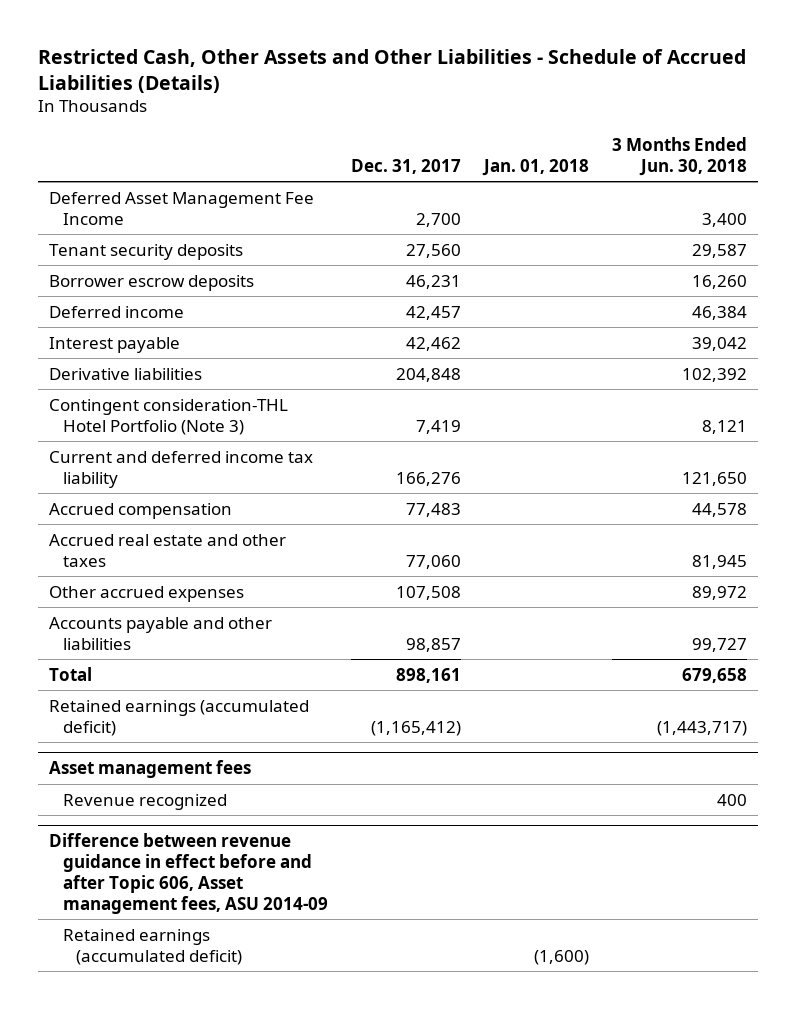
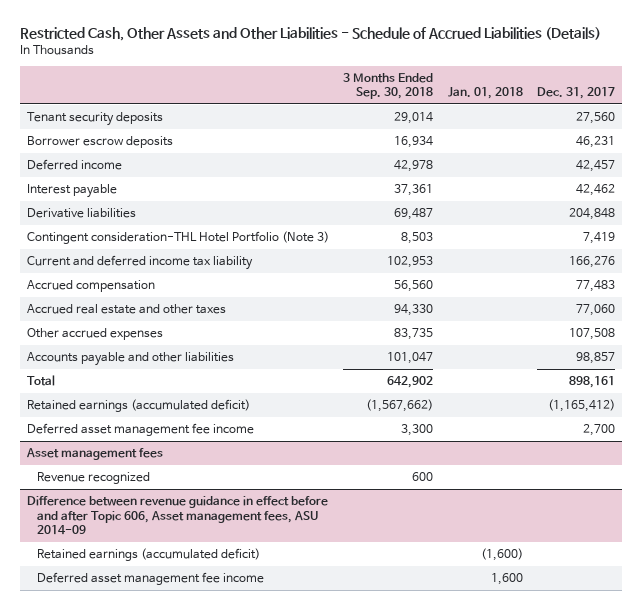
- | Dec. 31, 2017 | Jan. 01, 2018 | 3 Months Ended Jun. 30, 2018
+ | 3 Months Ended Sep. 30, 2018 | Jan. 01, 2018 | Dec. 31, 2017
- Deferred Asset Management Fee Income | 2,700 | | 3,400
+ Deferred asset management fee income | 3,300 | | 2,700
@ Difference between revenue guidance in effect before and after Topic 606, Asset management fees, ASU 2014-09
+ Deferred asset management fee income | | 1,600 |

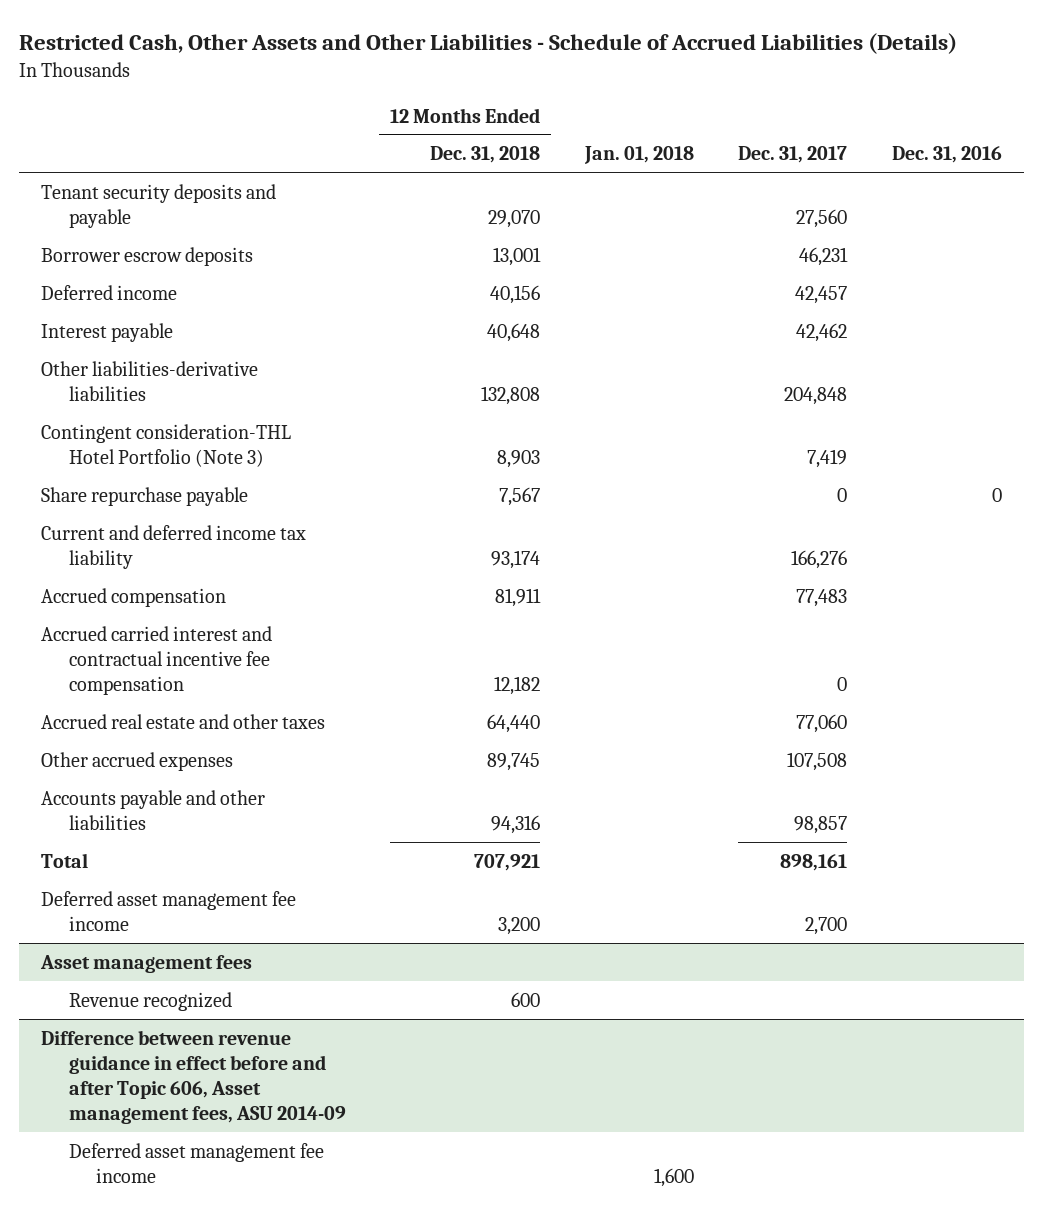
- | 3 Months Ended Sep. 30, 2018 | Jan. 01, 2018 | Dec. 31, 2017
+ | 12 Months Ended Dec. 31, 2018 | Jan. 01, 2018 | Dec. 31, 2017 | Dec. 31, 2016
- Tenant security deposits | 29,014 | | 27,560
+ Tenant security deposits and payable | 29,070 | | 27,560 |
- Derivative liabilities | 69,487 | | 204,848
+ Other liabilities-derivative liabilities | 132,808 | | 204,848 |
+ Share repurchase payable | 7,567 | | 0 | 0
+ Accrued carried interest and contractual incentive fee compensation | 12,182 | | 0 |
- Retained earnings (accumulated deficit) | (1,567,662) | | (1,165,412)
@ Difference between revenue guidance in effect before and after Topic 606, Asset management fees, ASU 2014-09
- Retained earnings (accumulated deficit) | | (1,600) |

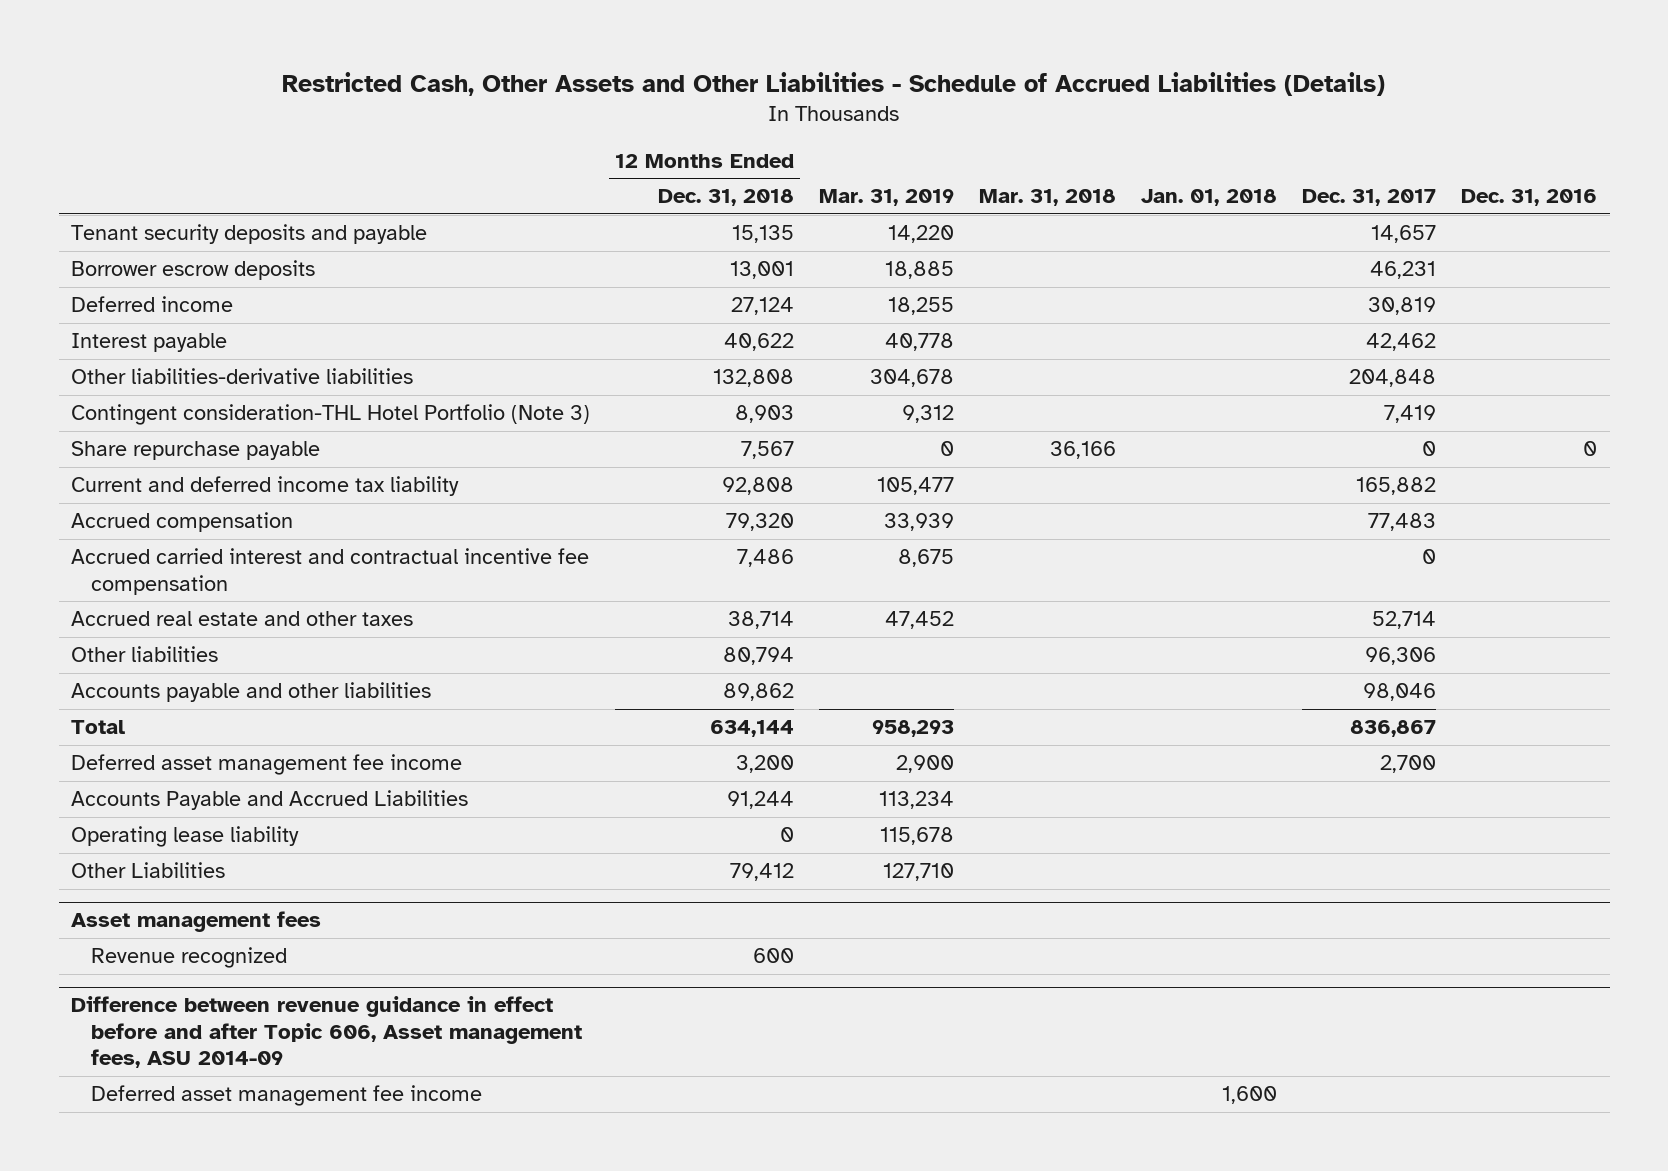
- | 12 Months Ended Dec. 31, 2018 | Jan. 01, 2018 | Dec. 31, 2017 | Dec. 31, 2016
+ | 12 Months Ended Dec. 31, 2018 | Mar. 31, 2019 | Mar. 31, 2018 | Jan. 01, 2018 | Dec. 31, 2017 | Dec. 31, 2016
- Tenant security deposits and payable | 29,070 | | 27,560 |
+ Tenant security deposits and payable | 15,135 | 14,220 | | | 14,657 |
- Deferred income | 40,156 | | 42,457 |
- Interest payable | 40,648 | | 42,462 |
+ Deferred income | 27,124 | 18,255 | | | 30,819 |
+ Interest payable | 40,622 | 40,778 | | | 42,462 |
- Current and deferred income tax liability | 93,174 | | 166,276 |
- Accrued compensation | 81,911 | | 77,483 |
- Accrued carried interest and contractual incentive fee compensation | 12,182 | | 0 |
- Accrued real estate and other taxes | 64,440 | | 77,060 |
- Other accrued expenses | 89,745 | | 107,508 |
- Accounts payable and other liabilities | 94,316 | | 98,857 |
- Total | 707,921 | | 898,161 |
+ Current and deferred income tax liability | 92,808 | 105,477 | | | 165,882 |
+ Accrued compensation | 79,320 | 33,939 | | | 77,483 |
+ Accrued carried interest and contractual incentive fee compensation | 7,486 | 8,675 | | | 0 |
+ Accrued real estate and other taxes | 38,714 | 47,452 | | | 52,714 |
+ Other liabilities | 80,794 | | | | 96,306 |
+ Accounts payable and other liabilities | 89,862 | | | | 98,046 |
+ Total | 634,144 | 958,293 | | | 836,867 |
+ Accounts Payable and Accrued Liabilities | 91,244 | 113,234 | | | |
+ Operating lease liability | 0 | 115,678 | | | |
+ Other Liabilities | 79,412 | 127,710 | | | |

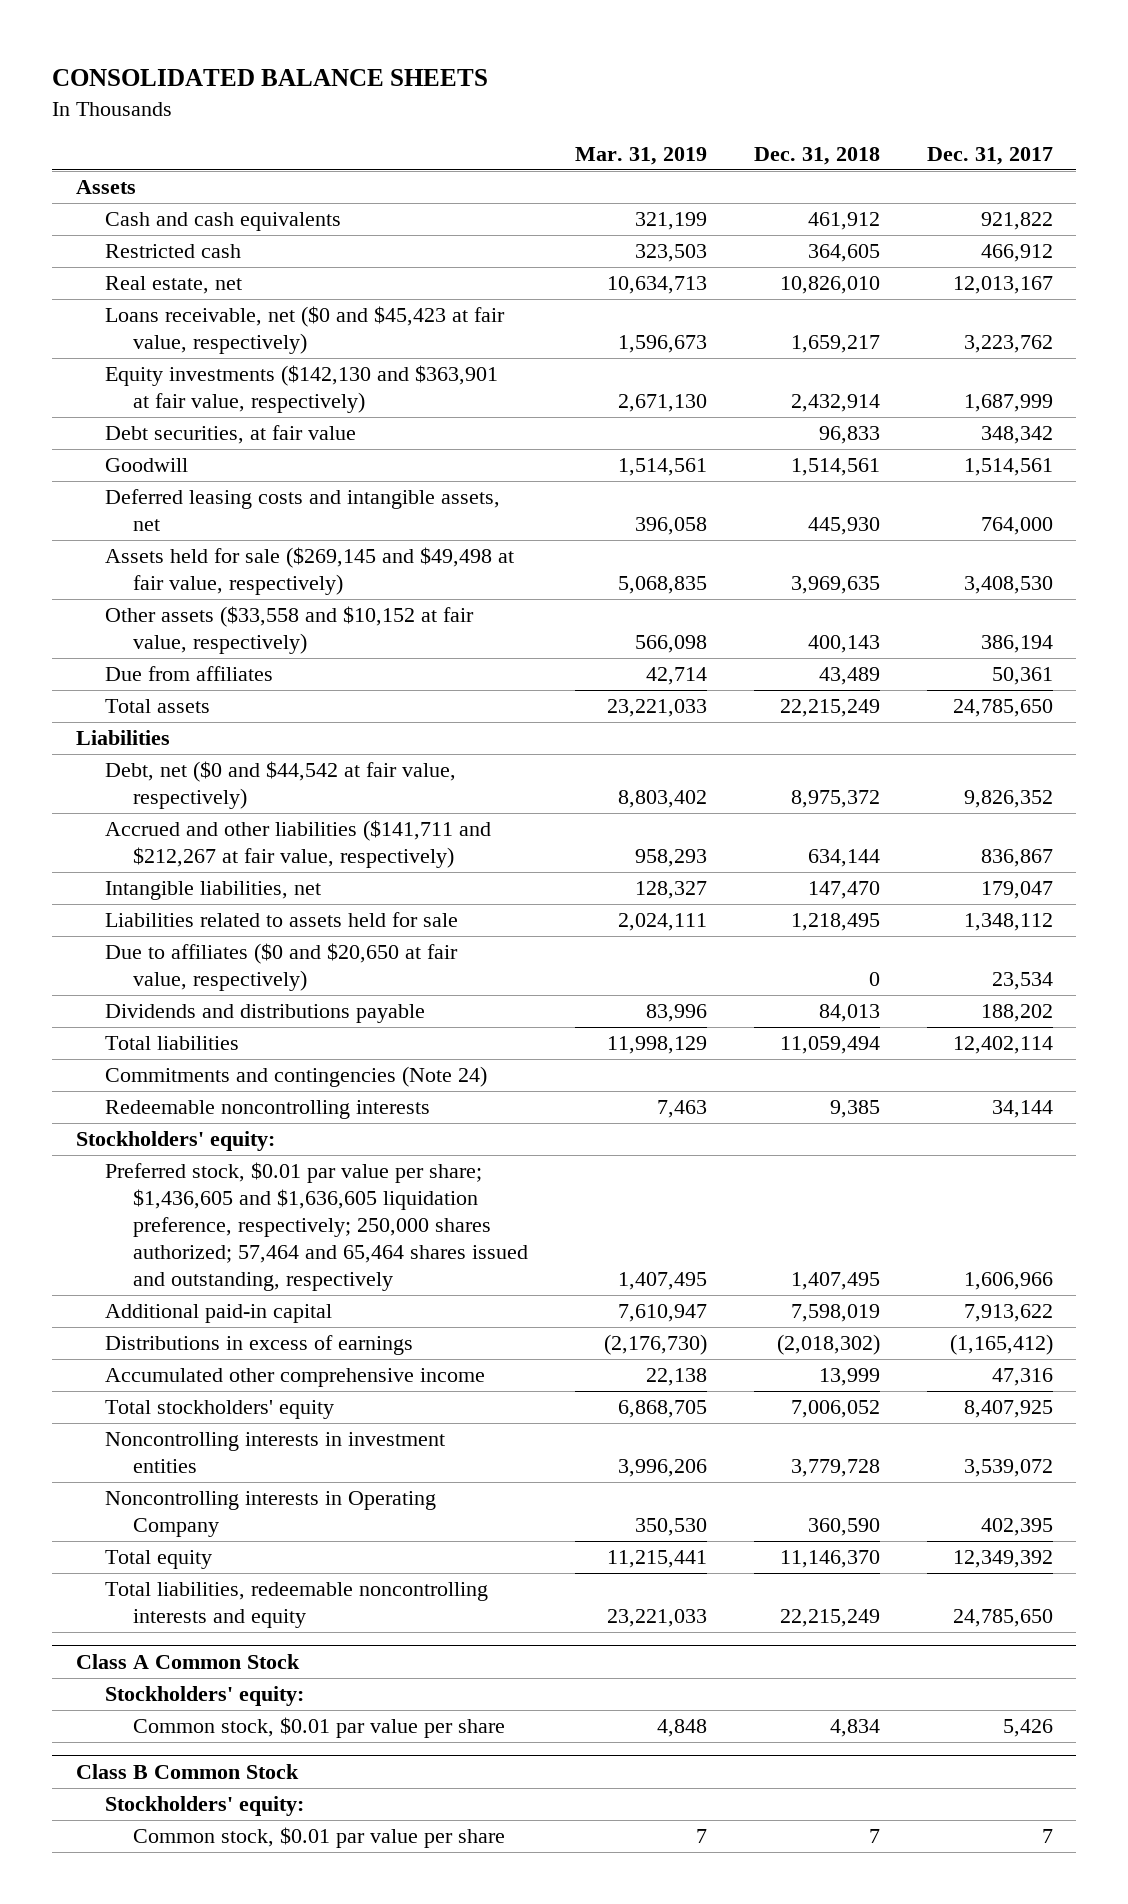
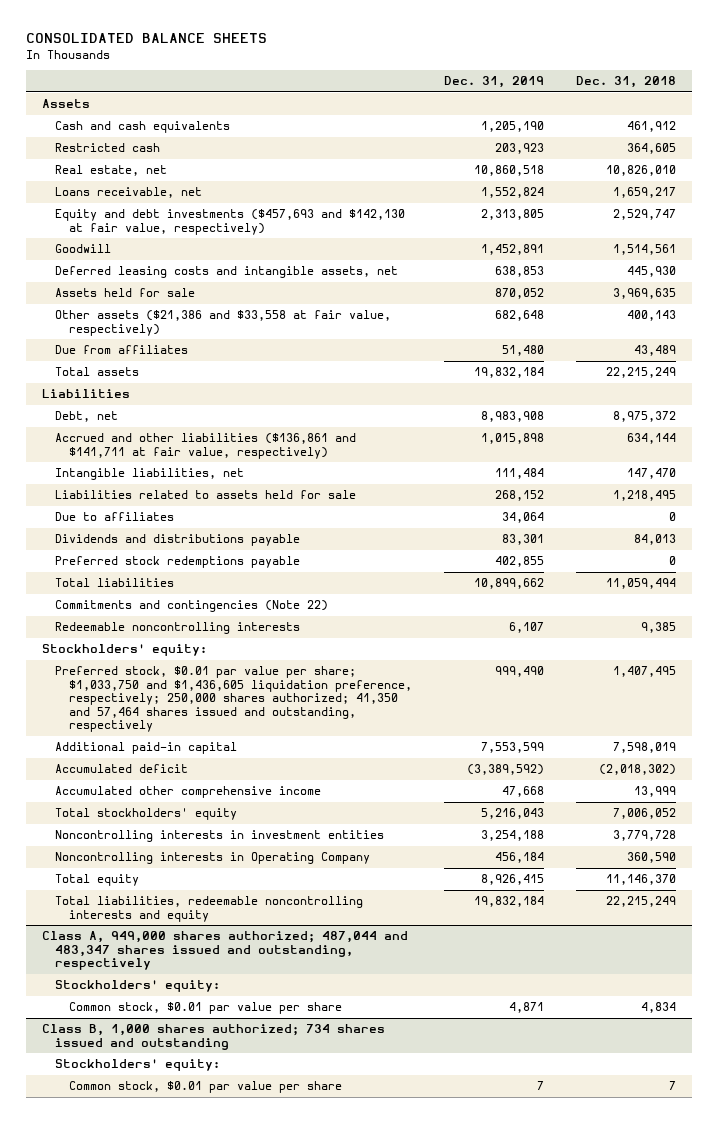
- | Mar. 31, 2019 | Dec. 31, 2018 | Dec. 31, 2017
+ | Dec. 31, 2019 | Dec. 31, 2018
- Loans receivable, net ($0 and $45,423 at fair value, respectively) | 1,596,673 | 1,659,217 | 3,223,762
- Equity investments ($142,130 and $363,901 at fair value, respectively) | 2,671,130 | 2,432,914 | 1,687,999
- Debt securities, at fair value | | 96,833 | 348,342
+ Loans receivable, net | 1,552,824 | 1,659,217
+ Equity and debt investments ($457,693 and $142,130 at fair value, respectively) | 2,313,805 | 2,529,747
- Assets held for sale ($269,145 and $49,498 at fair value, respectively) | 5,068,835 | 3,969,635 | 3,408,530
- Other assets ($33,558 and $10,152 at fair value, respectively) | 566,098 | 400,143 | 386,194
+ Assets held for sale | 870,052 | 3,969,635
+ Other assets ($21,386 and $33,558 at fair value, respectively) | 682,648 | 400,143
- Debt, net ($0 and $44,542 at fair value, respectively) | 8,803,402 | 8,975,372 | 9,826,352
- Accrued and other liabilities ($141,711 and $212,267 at fair value, respectively) | 958,293 | 634,144 | 836,867
+ Debt, net | 8,983,908 | 8,975,372
+ Accrued and other liabilities ($136,861 and $141,711 at fair value, respectively) | 1,015,898 | 634,144
- Due to affiliates ($0 and $20,650 at fair value, respectively) | | 0 | 23,534
+ Due to affiliates | 34,064 | 0
+ Preferred stock redemptions payable | 402,855 | 0
- Commitments and contingencies (Note 24)
+ Commitments and contingencies (Note 22)
- Preferred stock, $0.01 par value per share; $1,436,605 and $1,636,605 liquidation preference, respectively; 250,000 shares authorized; 57,464 and 65,464 shares issued and outstanding, respectively | 1,407,495 | 1,407,495 | 1,606,966
+ Preferred stock, $0.01 par value per share; $1,033,750 and $1,436,605 liquidation preference, respectively; 250,000 shares authorized; 41,350 and 57,464 shares issued and outstanding, respectively | 999,490 | 1,407,495
- Distributions in excess of earnings | (2,176,730) | (2,018,302) | (1,165,412)
+ Accumulated deficit | (3,389,592) | (2,018,302)
- Class A Common Stock
+ Class A, 949,000 shares authorized; 487,044 and 483,347 shares issued and outstanding, respectively
- Class B Common Stock
+ Class B, 1,000 shares authorized; 734 shares issued and outstanding

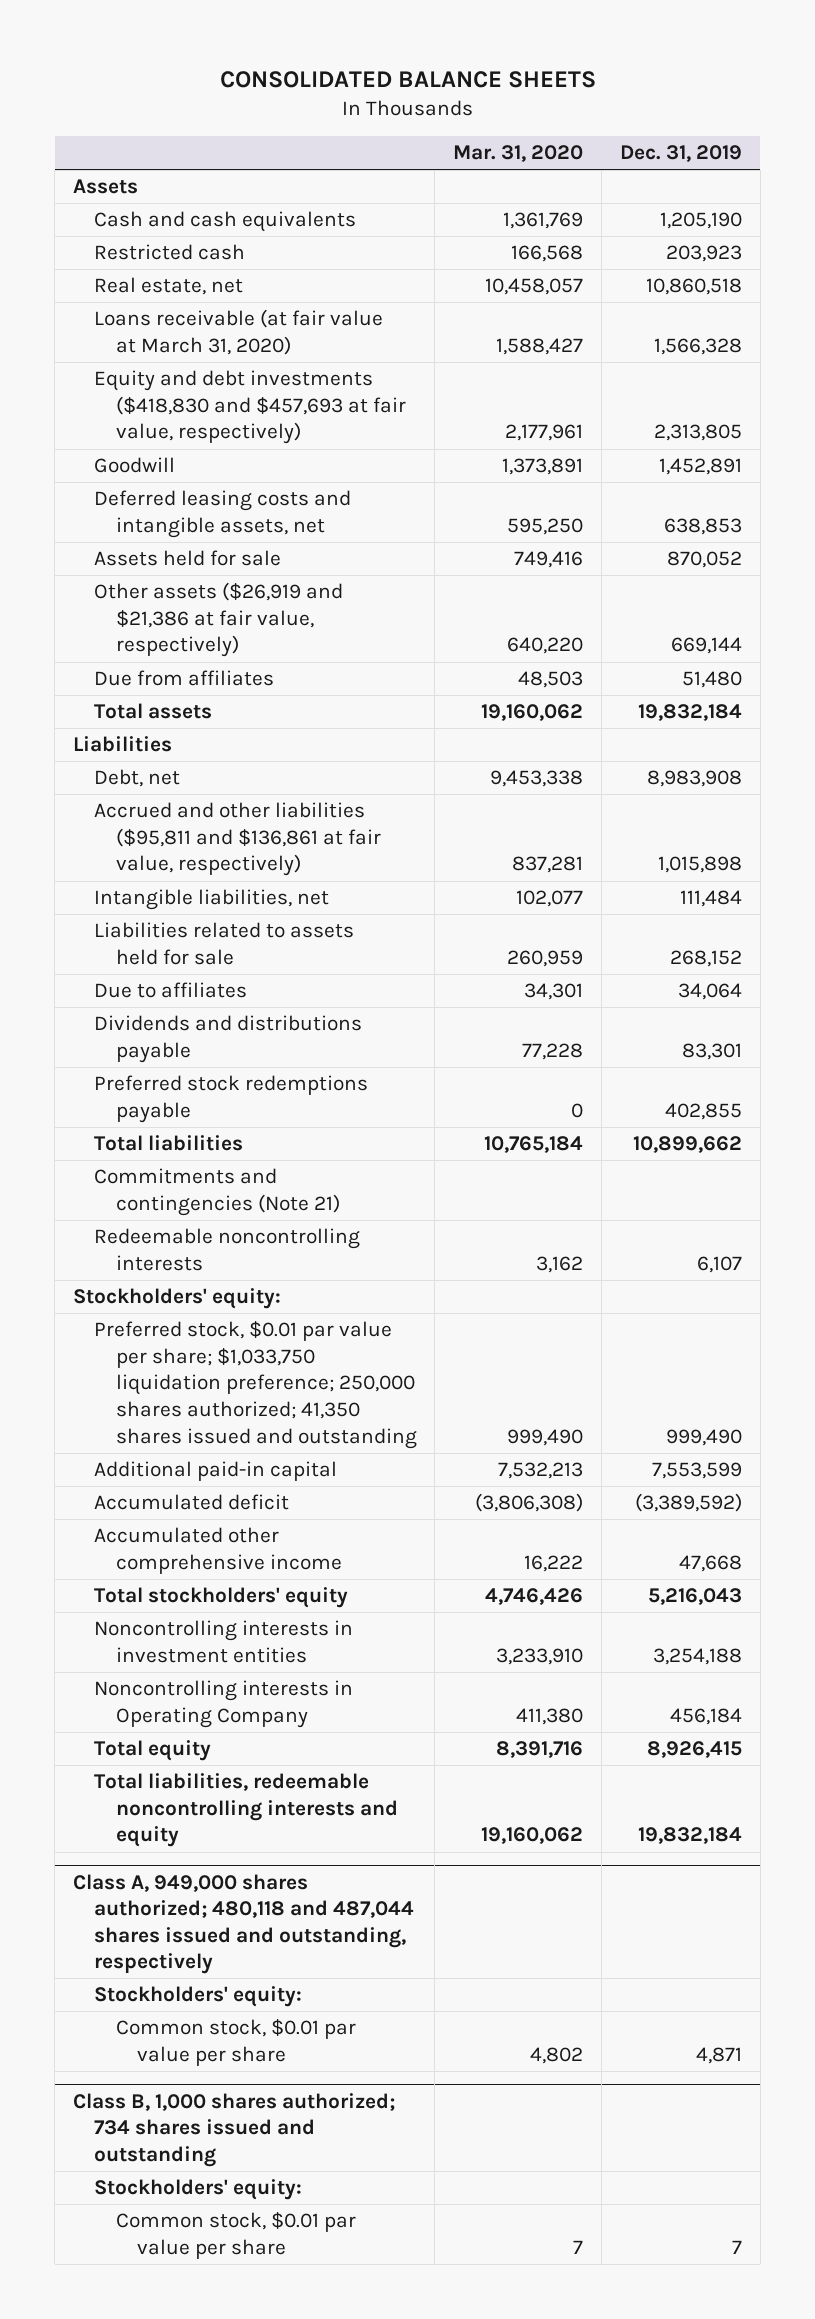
- | Dec. 31, 2019 | Dec. 31, 2018
+ | Mar. 31, 2020 | Dec. 31, 2019
- Loans receivable, net | 1,552,824 | 1,659,217
- Equity and debt investments ($457,693 and $142,130 at fair value, respectively) | 2,313,805 | 2,529,747
+ Loans receivable (at fair value at March 31, 2020) | 1,588,427 | 1,566,328
+ Equity and debt investments ($418,830 and $457,693 at fair value, respectively) | 2,177,961 | 2,313,805
- Other assets ($21,386 and $33,558 at fair value, respectively) | 682,648 | 400,143
+ Other assets ($26,919 and $21,386 at fair value, respectively) | 640,220 | 669,144
- Accrued and other liabilities ($136,861 and $141,711 at fair value, respectively) | 1,015,898 | 634,144
+ Accrued and other liabilities ($95,811 and $136,861 at fair value, respectively) | 837,281 | 1,015,898
- Commitments and contingencies (Note 22)
+ Commitments and contingencies (Note 21)
- Preferred stock, $0.01 par value per share; $1,033,750 and $1,436,605 liquidation preference, respectively; 250,000 shares authorized; 41,350 and 57,464 shares issued and outstanding, respectively | 999,490 | 1,407,495
+ Preferred stock, $0.01 par value per share; $1,033,750 liquidation preference; 250,000 shares authorized; 41,350 shares issued and outstanding | 999,490 | 999,490
- Class A, 949,000 shares authorized; 487,044 and 483,347 shares issued and outstanding, respectively
+ Class A, 949,000 shares authorized; 480,118 and 487,044 shares issued and outstanding, respectively

